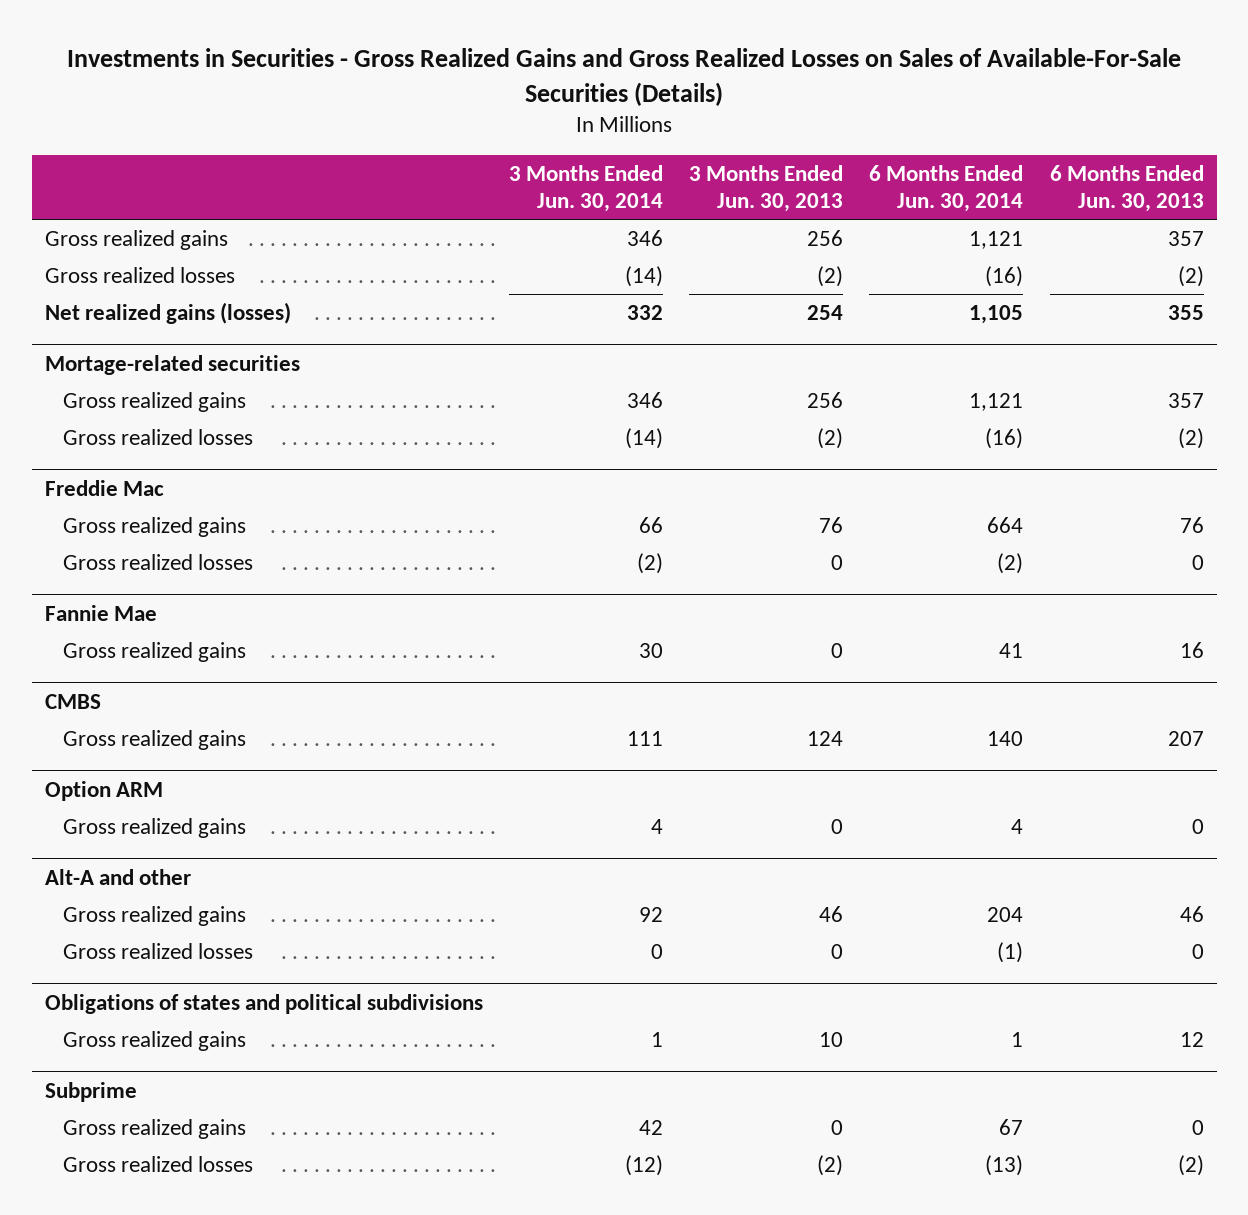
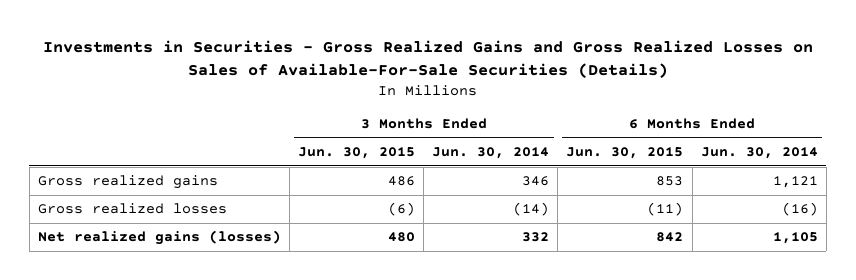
- | 3 Months Ended Jun. 30, 2014 | 3 Months Ended Jun. 30, 2013 | 6 Months Ended Jun. 30, 2014 | 6 Months Ended Jun. 30, 2013
+ | 3 Months Ended Jun. 30, 2015 | 3 Months Ended Jun. 30, 2014 | 6 Months Ended Jun. 30, 2015 | 6 Months Ended Jun. 30, 2014
- Mortage-related securities
- Gross realized gains | 346 | 256 | 1,121 | 357
- Gross realized losses | (14) | (2) | (16) | (2)
- Freddie Mac
- Gross realized gains | 66 | 76 | 664 | 76
- Gross realized losses | (2) | 0 | (2) | 0
- Fannie Mae
- Gross realized gains | 30 | 0 | 41 | 16
- CMBS
- Gross realized gains | 111 | 124 | 140 | 207
- Option ARM
- Gross realized gains | 4 | 0 | 4 | 0
- Alt-A and other
- Gross realized gains | 92 | 46 | 204 | 46
- Gross realized losses | 0 | 0 | (1) | 0
- Obligations of states and political subdivisions
- Gross realized gains | 1 | 10 | 1 | 12
- Subprime
- Gross realized gains | 42 | 0 | 67 | 0
- Gross realized losses | (12) | (2) | (13) | (2)

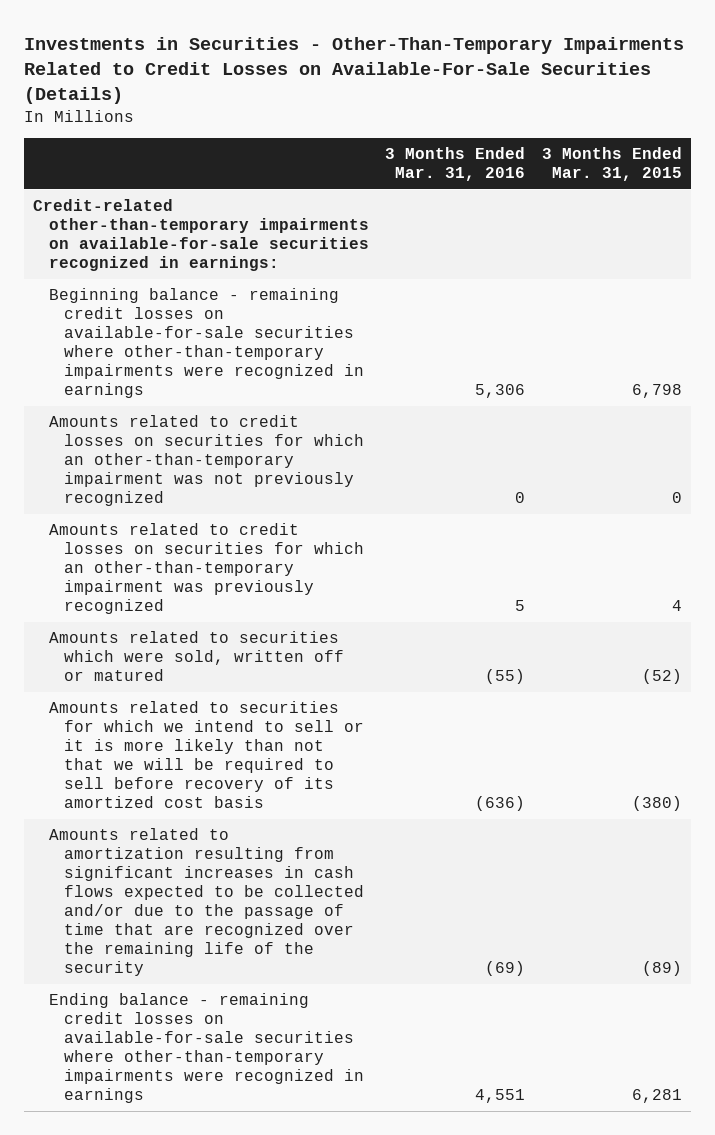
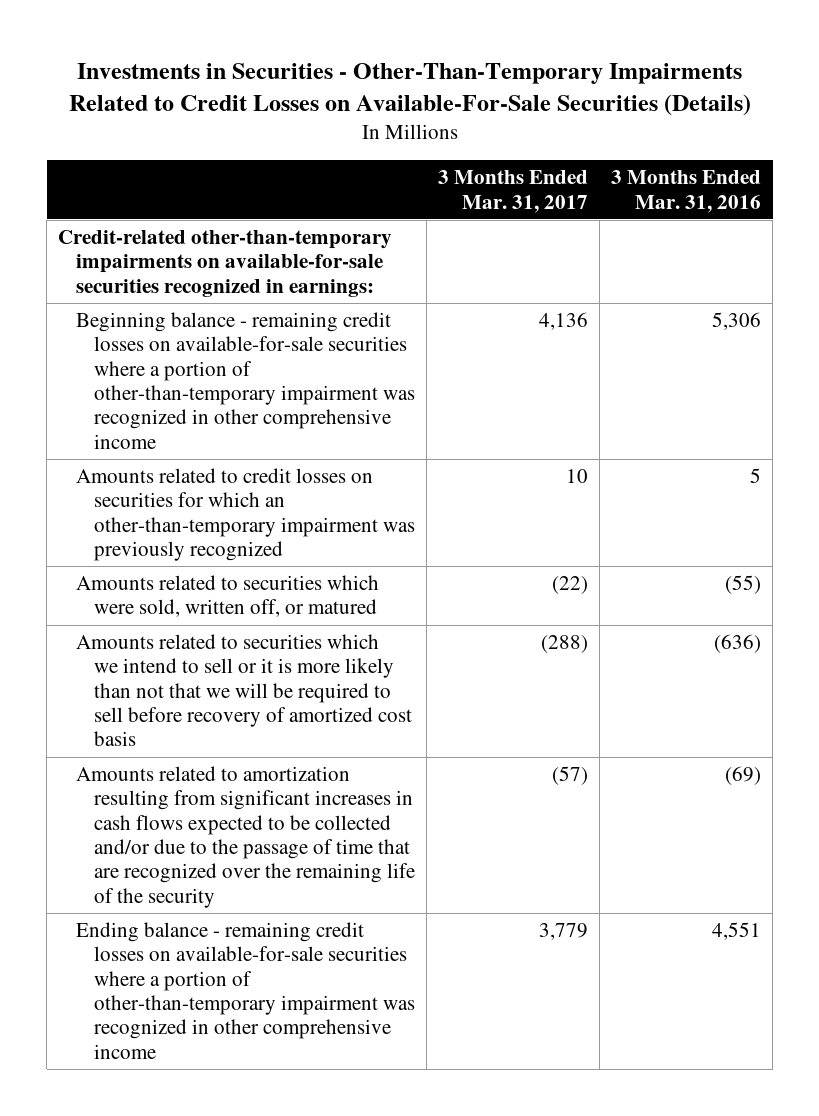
- | 3 Months Ended Mar. 31, 2016 | 3 Months Ended Mar. 31, 2015
+ | 3 Months Ended Mar. 31, 2017 | 3 Months Ended Mar. 31, 2016
- Beginning balance - remaining credit losses on available-for-sale securities where other-than-temporary impairments were recognized in earnings | 5,306 | 6,798
- Amounts related to credit losses on securities for which an other-than-temporary impairment was not previously recognized | 0 | 0
+ Beginning balance - remaining credit losses on available-for-sale securities where a portion of other-than-temporary impairment was recognized in other comprehensive income | 4,136 | 5,306
- Amounts related to securities which were sold, written off or matured | (55) | (52)
- Amounts related to securities for which we intend to sell or it is more likely than not that we will be required to sell before recovery of its amortized cost basis | (636) | (380)
+ Amounts related to securities which were sold, written off, or matured | (22) | (55)
+ Amounts related to securities which we intend to sell or it is more likely than not that we will be required to sell before recovery of amortized cost basis | (288) | (636)
- Ending balance - remaining credit losses on available-for-sale securities where other-than-temporary impairments were recognized in earnings | 4,551 | 6,281
+ Ending balance - remaining credit losses on available-for-sale securities where a portion of other-than-temporary impairment was recognized in other comprehensive income | 3,779 | 4,551

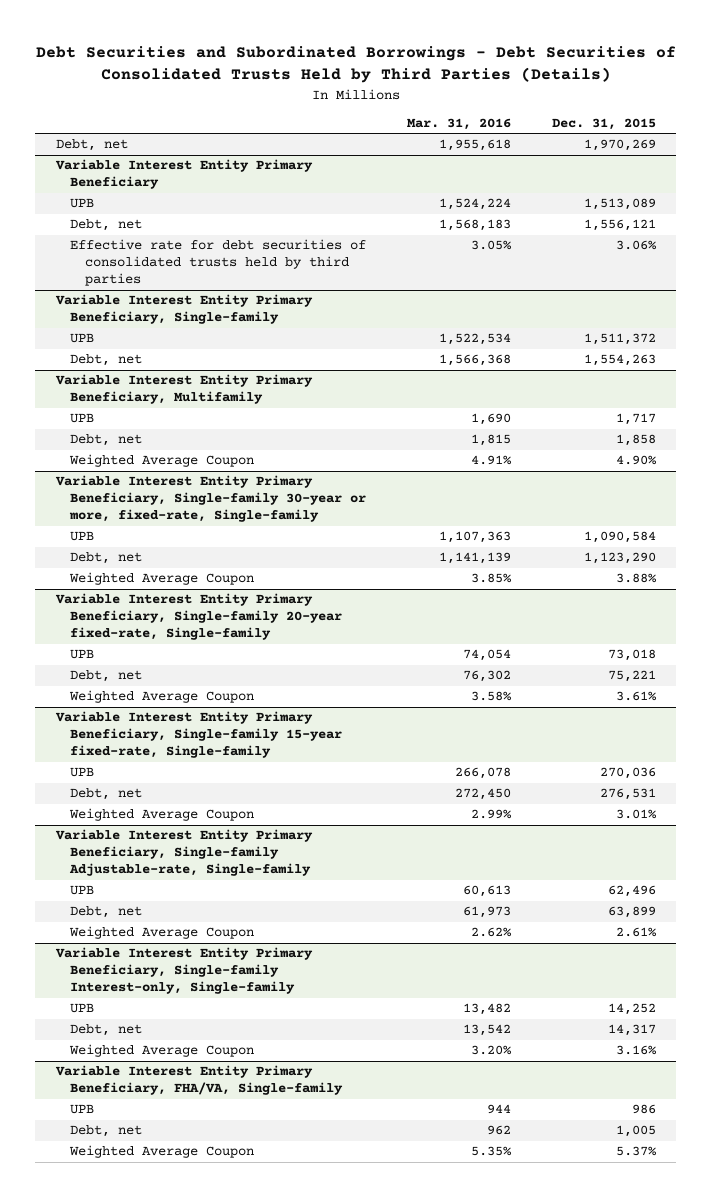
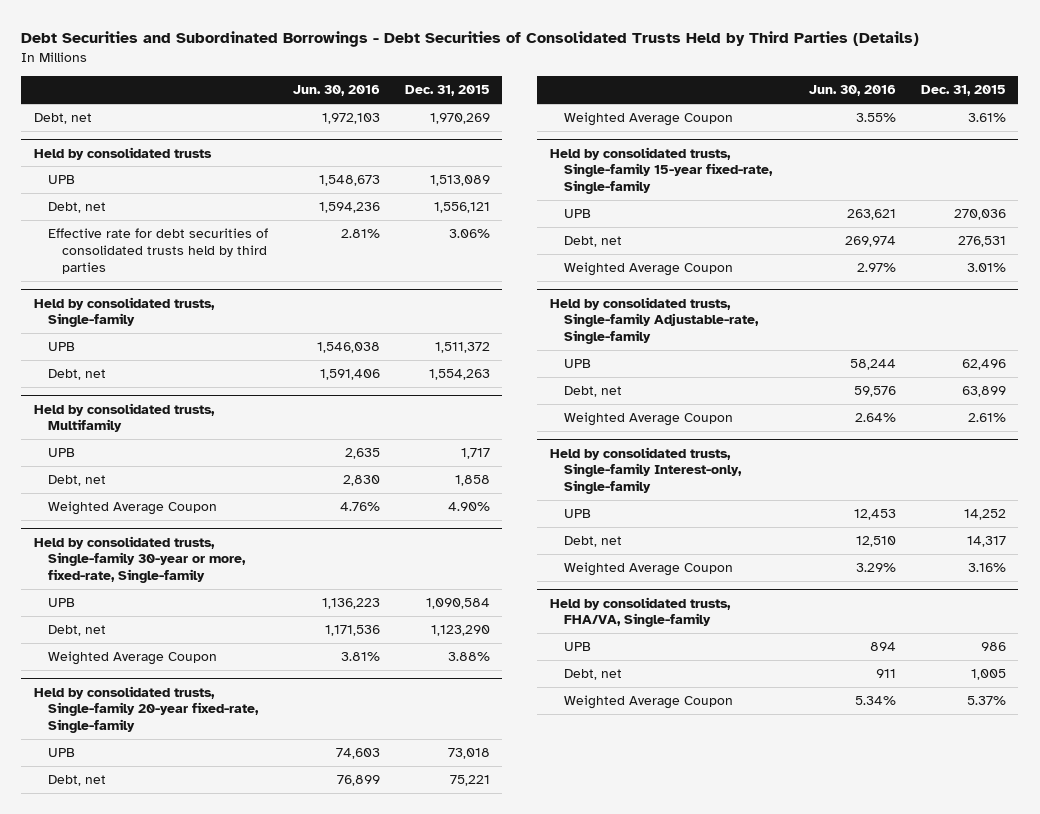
- | Mar. 31, 2016 | Dec. 31, 2015
+ | Jun. 30, 2016 | Dec. 31, 2015
- Variable Interest Entity Primary Beneficiary
+ Held by consolidated trusts
- Variable Interest Entity Primary Beneficiary, Single-family
+ Held by consolidated trusts, Single-family
- Variable Interest Entity Primary Beneficiary, Multifamily
+ Held by consolidated trusts, Multifamily
- Variable Interest Entity Primary Beneficiary, Single-family 30-year or more, fixed-rate, Single-family
+ Held by consolidated trusts, Single-family 30-year or more, fixed-rate, Single-family
- Variable Interest Entity Primary Beneficiary, Single-family 20-year fixed-rate, Single-family
+ Held by consolidated trusts, Single-family 20-year fixed-rate, Single-family
- Variable Interest Entity Primary Beneficiary, Single-family 15-year fixed-rate, Single-family
+ Held by consolidated trusts, Single-family 15-year fixed-rate, Single-family
- Variable Interest Entity Primary Beneficiary, Single-family Adjustable-rate, Single-family
+ Held by consolidated trusts, Single-family Adjustable-rate, Single-family
- Variable Interest Entity Primary Beneficiary, Single-family Interest-only, Single-family
+ Held by consolidated trusts, Single-family Interest-only, Single-family
- Variable Interest Entity Primary Beneficiary, FHA/VA, Single-family
+ Held by consolidated trusts, FHA/VA, Single-family

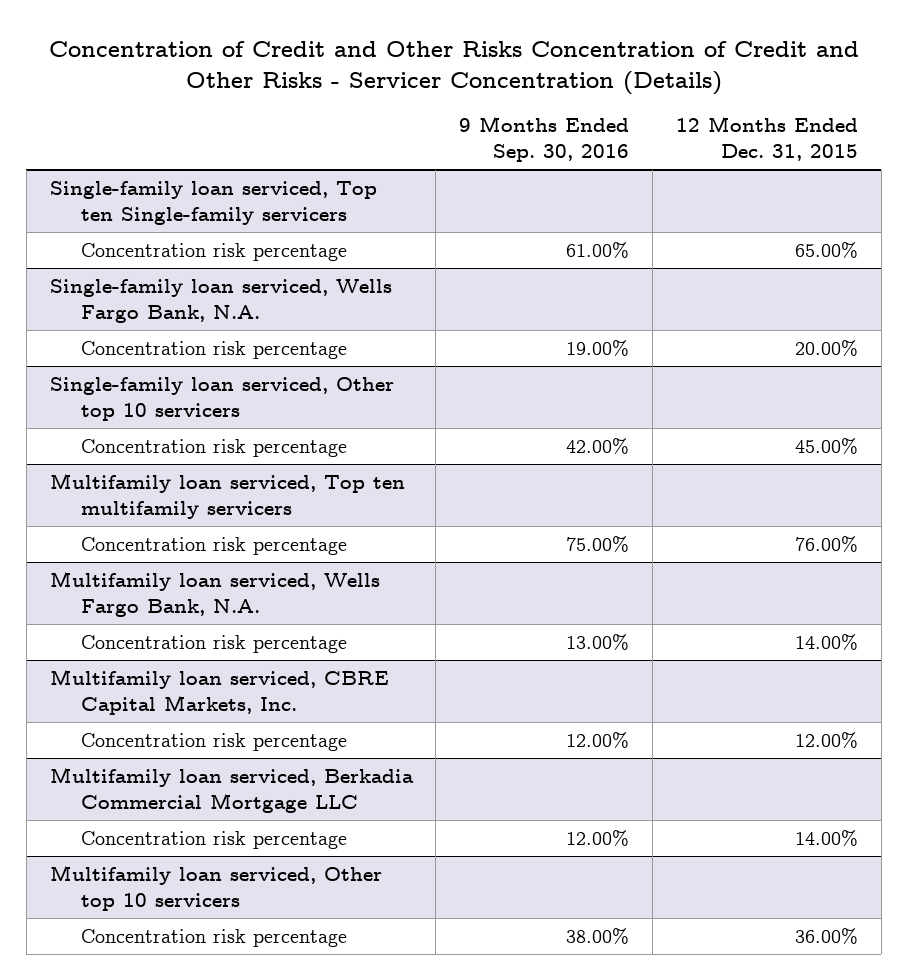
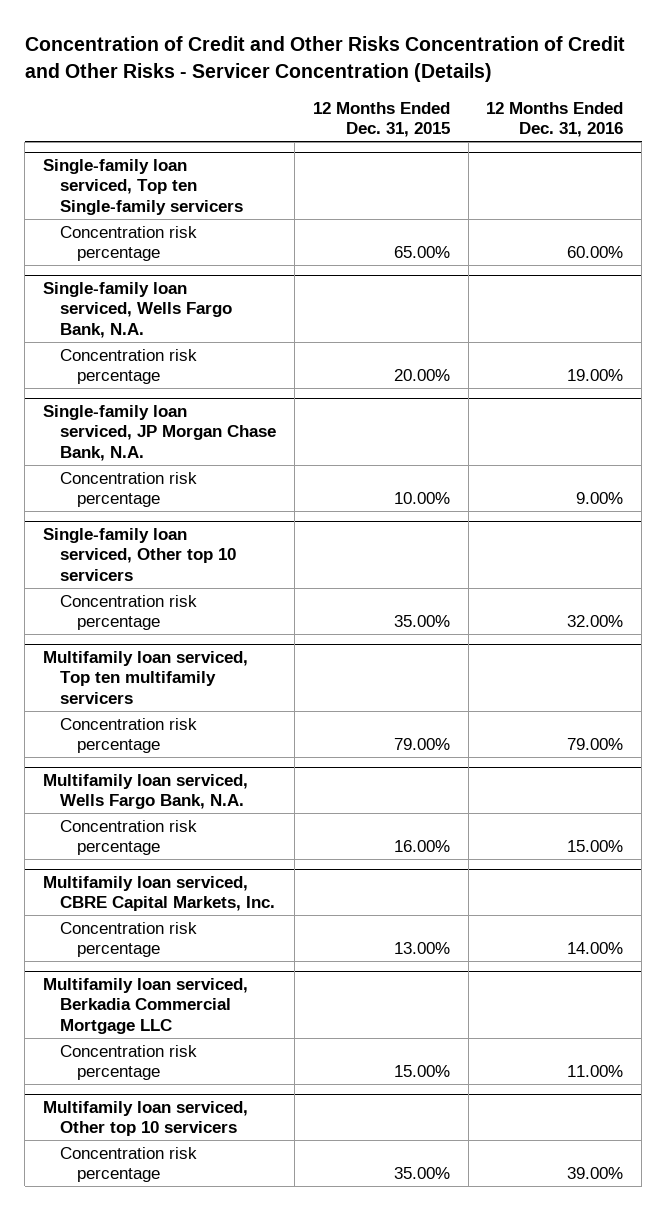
- | 9 Months Ended Sep. 30, 2016 | 12 Months Ended Dec. 31, 2015
+ | 12 Months Ended Dec. 31, 2015 | 12 Months Ended Dec. 31, 2016
+ Single-family loan serviced, JP Morgan Chase Bank, N.A.
+ Concentration risk percentage | 10.00% | 9.00%
@ Single-family loan serviced, Other top 10 servicers
- Concentration risk percentage | 42.00% | 45.00%
+ Concentration risk percentage | 35.00% | 32.00%
@ Multifamily loan serviced, Top ten multifamily servicers
- Concentration risk percentage | 75.00% | 76.00%
+ Concentration risk percentage | 79.00% | 79.00%
@ Multifamily loan serviced, Wells Fargo Bank, N.A.
- Concentration risk percentage | 13.00% | 14.00%
+ Concentration risk percentage | 16.00% | 15.00%
@ Multifamily loan serviced, CBRE Capital Markets, Inc.
- Concentration risk percentage | 12.00% | 12.00%
+ Concentration risk percentage | 13.00% | 14.00%
@ Multifamily loan serviced, Berkadia Commercial Mortgage LLC
- Concentration risk percentage | 12.00% | 14.00%
+ Concentration risk percentage | 15.00% | 11.00%
@ Multifamily loan serviced, Other top 10 servicers
- Concentration risk percentage | 38.00% | 36.00%
+ Concentration risk percentage | 35.00% | 39.00%

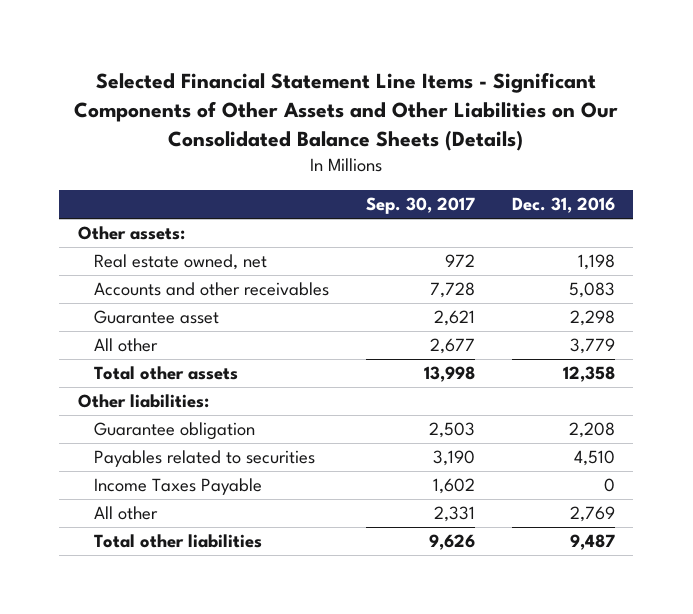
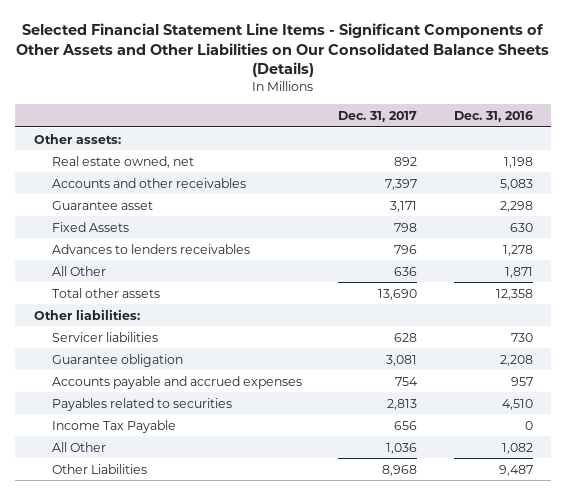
- | Sep. 30, 2017 | Dec. 31, 2016
+ | Dec. 31, 2017 | Dec. 31, 2016
- All other | 2,677 | 3,779
+ Fixed Assets | 798 | 630
+ Advances to lenders receivables | 796 | 1,278
+ All Other | 636 | 1,871
+ Servicer liabilities | 628 | 730
+ Accounts payable and accrued expenses | 754 | 957
- Income Taxes Payable | 1,602 | 0
- All other | 2,331 | 2,769
- Total other liabilities | 9,626 | 9,487
+ Income Tax Payable | 656 | 0
+ All Other | 1,036 | 1,082
+ Other Liabilities | 8,968 | 9,487

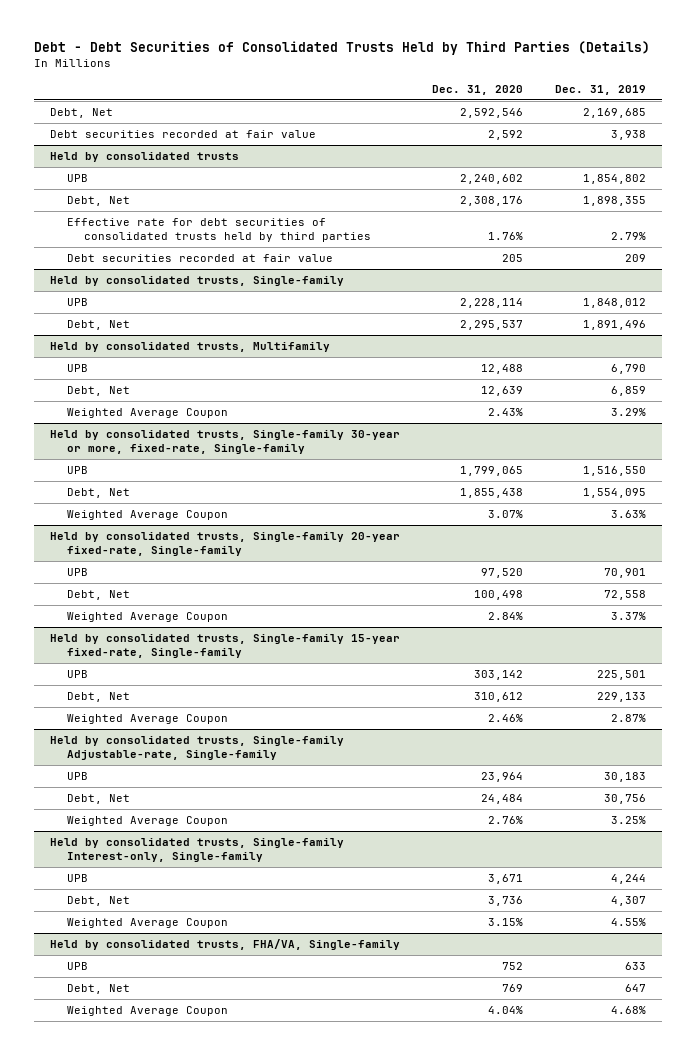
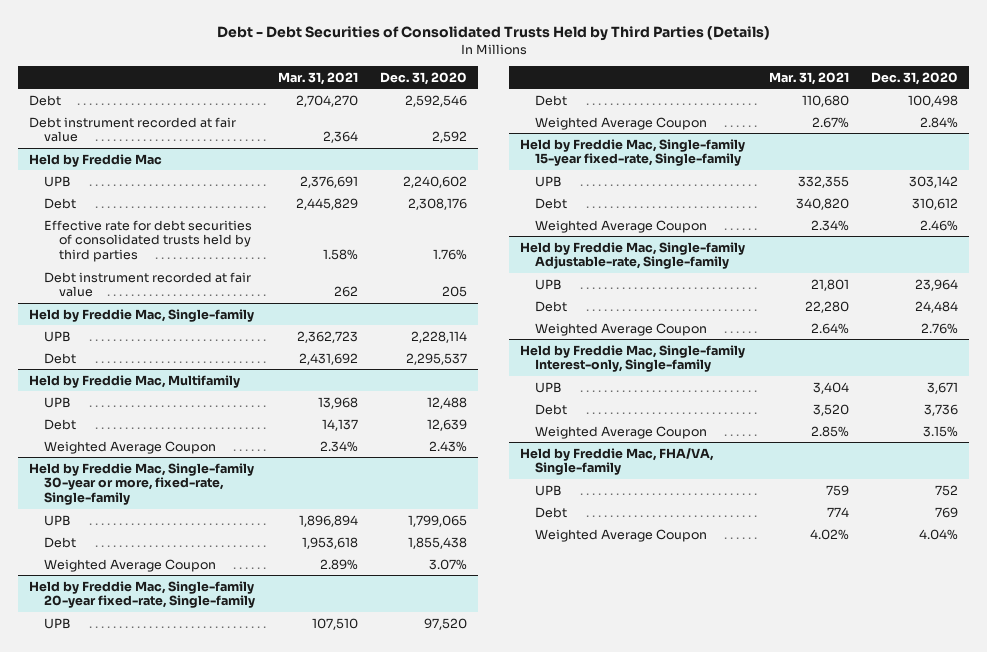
- | Dec. 31, 2020 | Dec. 31, 2019
+ | Mar. 31, 2021 | Dec. 31, 2020
- Debt, Net | 2,592,546 | 2,169,685
- Debt securities recorded at fair value | 2,592 | 3,938
- Held by consolidated trusts
+ Debt | 2,704,270 | 2,592,546
+ Debt instrument recorded at fair value | 2,364 | 2,592
+ Held by Freddie Mac
- Debt, Net | 2,308,176 | 1,898,355
+ Debt | 2,445,829 | 2,308,176
- Debt securities recorded at fair value | 205 | 209
- Held by consolidated trusts, Single-family
+ Debt instrument recorded at fair value | 262 | 205
+ Held by Freddie Mac, Single-family
- Debt, Net | 2,295,537 | 1,891,496
- Held by consolidated trusts, Multifamily
+ Debt | 2,431,692 | 2,295,537
+ Held by Freddie Mac, Multifamily
- Debt, Net | 12,639 | 6,859
+ Debt | 14,137 | 12,639
- Held by consolidated trusts, Single-family 30-year or more, fixed-rate, Single-family
+ Held by Freddie Mac, Single-family 30-year or more, fixed-rate, Single-family
- Debt, Net | 1,855,438 | 1,554,095
+ Debt | 1,953,618 | 1,855,438
- Held by consolidated trusts, Single-family 20-year fixed-rate, Single-family
+ Held by Freddie Mac, Single-family 20-year fixed-rate, Single-family
- Debt, Net | 100,498 | 72,558
+ Debt | 110,680 | 100,498
- Held by consolidated trusts, Single-family 15-year fixed-rate, Single-family
+ Held by Freddie Mac, Single-family 15-year fixed-rate, Single-family
- Debt, Net | 310,612 | 229,133
+ Debt | 340,820 | 310,612
- Held by consolidated trusts, Single-family Adjustable-rate, Single-family
+ Held by Freddie Mac, Single-family Adjustable-rate, Single-family
- Debt, Net | 24,484 | 30,756
+ Debt | 22,280 | 24,484
- Held by consolidated trusts, Single-family Interest-only, Single-family
+ Held by Freddie Mac, Single-family Interest-only, Single-family
- Debt, Net | 3,736 | 4,307
+ Debt | 3,520 | 3,736
- Held by consolidated trusts, FHA/VA, Single-family
+ Held by Freddie Mac, FHA/VA, Single-family
- Debt, Net | 769 | 647
+ Debt | 774 | 769

